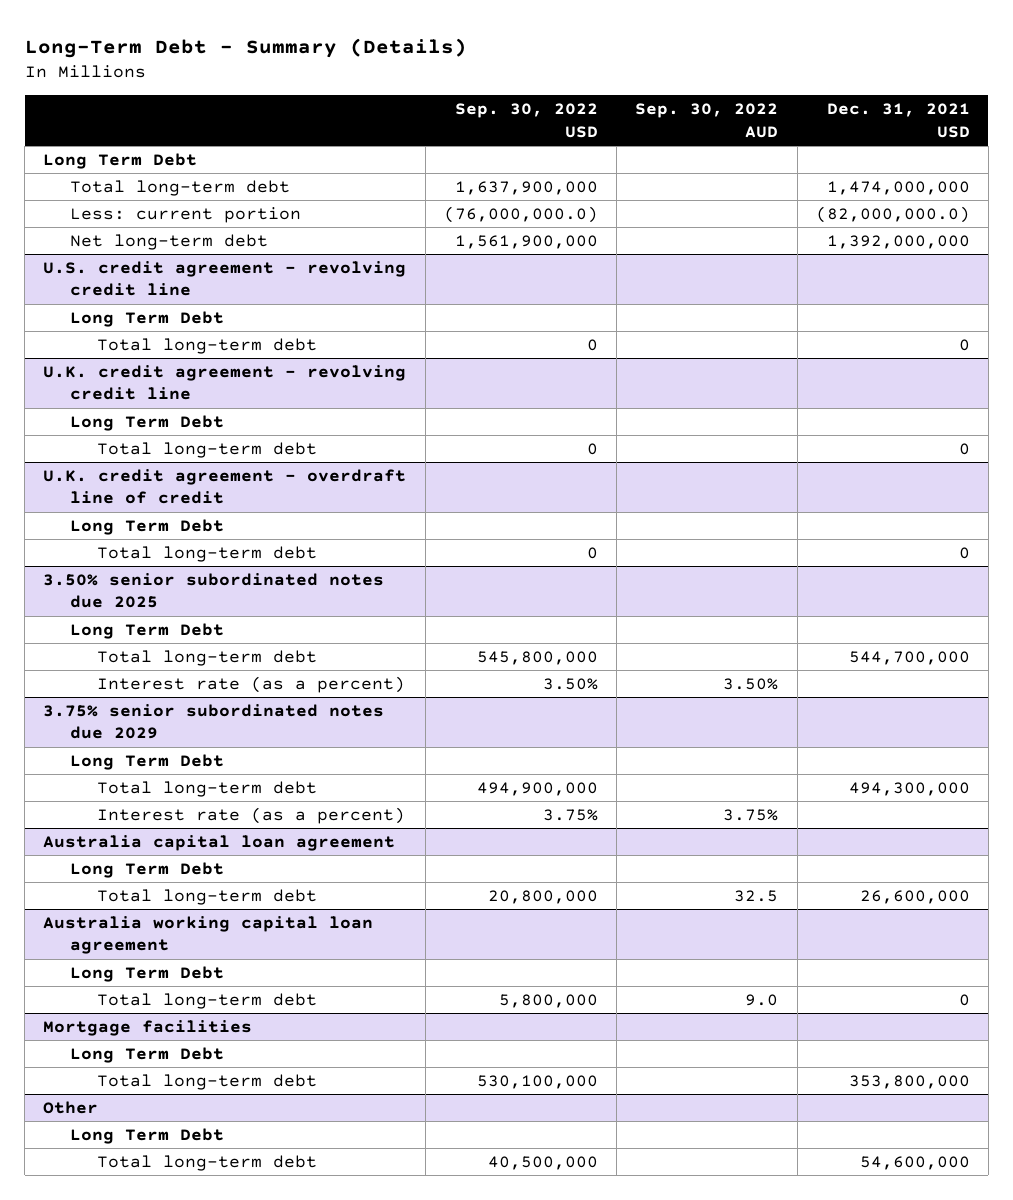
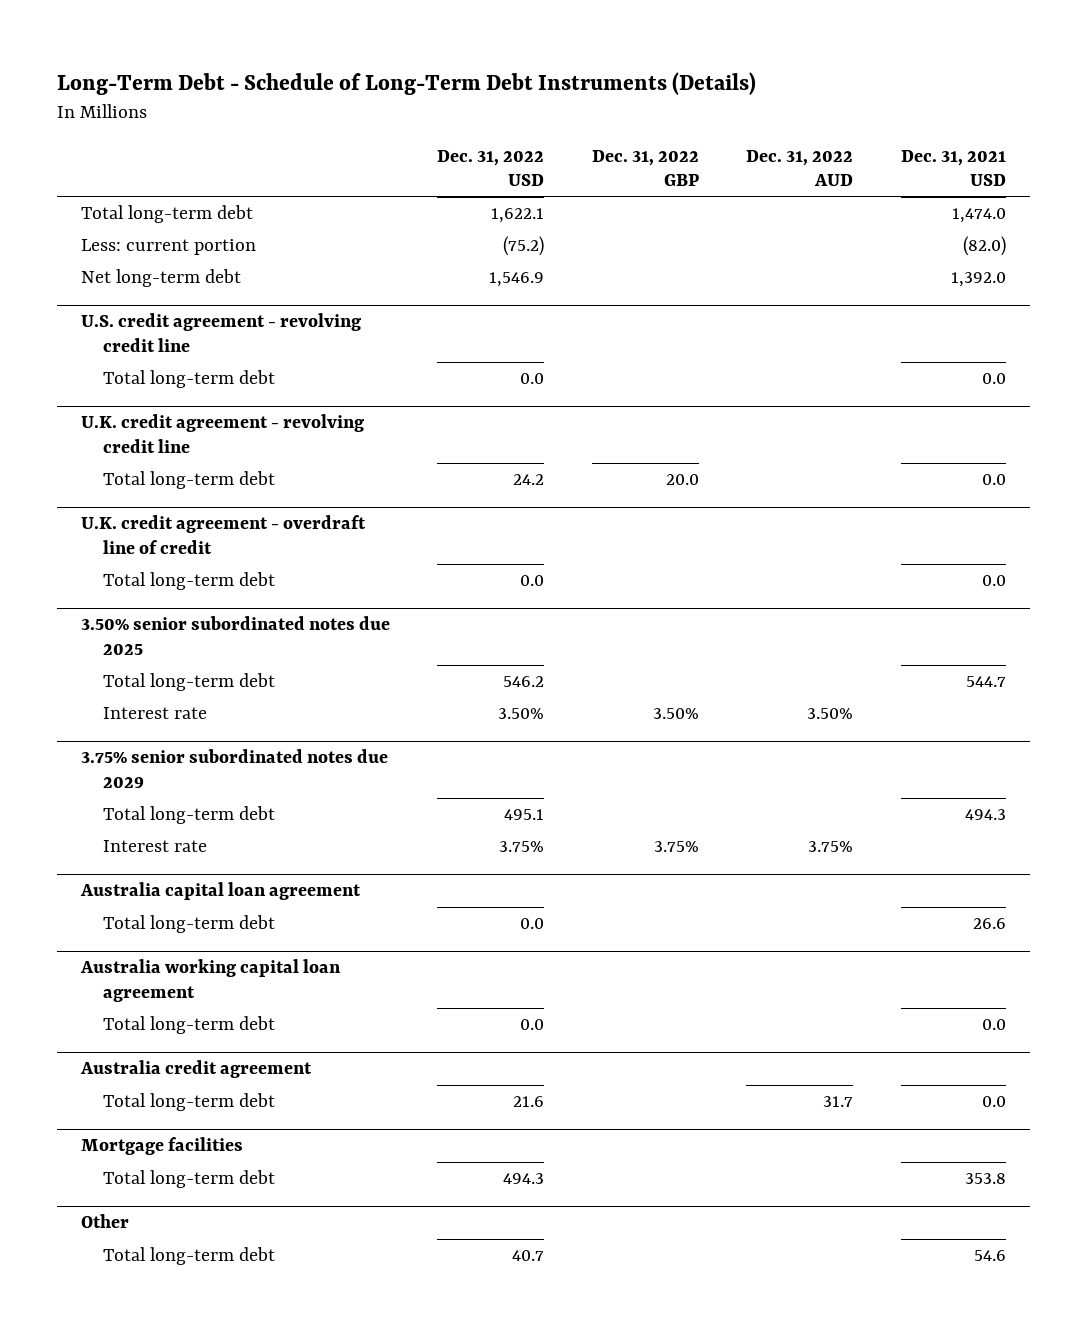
- Long-Term Debt - Summary (Details)
+ Long-Term Debt - Schedule of Long-Term Debt Instruments (Details)
- | Sep. 30, 2022 USD | Sep. 30, 2022 AUD | Dec. 31, 2021 USD
+ | Dec. 31, 2022 USD | Dec. 31, 2022 GBP | Dec. 31, 2022 AUD | Dec. 31, 2021 USD
- Long Term Debt
- Total long-term debt | 1,637,900,000 | | 1,474,000,000
- Less: current portion | (76,000,000.0) | | (82,000,000.0)
- Net long-term debt | 1,561,900,000 | | 1,392,000,000
+ Total long-term debt | 1,622.1 | | | 1,474.0
+ Less: current portion | (75.2) | | | (82.0)
+ Net long-term debt | 1,546.9 | | | 1,392.0
@ U.S. credit agreement - revolving credit line
- Long Term Debt
- Total long-term debt | 0 | | 0
+ Total long-term debt | 0.0 | | | 0.0
@ U.K. credit agreement - revolving credit line
- Long Term Debt
- Total long-term debt | 0 | | 0
+ Total long-term debt | 24.2 | 20.0 | | 0.0
@ U.K. credit agreement - overdraft line of credit
- Long Term Debt
- Total long-term debt | 0 | | 0
+ Total long-term debt | 0.0 | | | 0.0
@ 3.50% senior subordinated notes due 2025
- Long Term Debt
- Total long-term debt | 545,800,000 | | 544,700,000
- Interest rate (as a percent) | 3.50% | 3.50% |
+ Total long-term debt | 546.2 | | | 544.7
+ Interest rate | 3.50% | 3.50% | 3.50% |
@ 3.75% senior subordinated notes due 2029
- Long Term Debt
- Total long-term debt | 494,900,000 | | 494,300,000
- Interest rate (as a percent) | 3.75% | 3.75% |
+ Total long-term debt | 495.1 | | | 494.3
+ Interest rate | 3.75% | 3.75% | 3.75% |
@ Australia capital loan agreement
- Long Term Debt
- Total long-term debt | 20,800,000 | 32.5 | 26,600,000
+ Total long-term debt | 0.0 | | | 26.6
@ Australia working capital loan agreement
- Long Term Debt
- Total long-term debt | 5,800,000 | 9.0 | 0
+ Total long-term debt | 0.0 | | | 0.0
+ Australia credit agreement
+ Total long-term debt | 21.6 | | 31.7 | 0.0
@ Mortgage facilities
- Long Term Debt
- Total long-term debt | 530,100,000 | | 353,800,000
+ Total long-term debt | 494.3 | | | 353.8
@ Other
- Long Term Debt
- Total long-term debt | 40,500,000 | | 54,600,000
+ Total long-term debt | 40.7 | | | 54.6

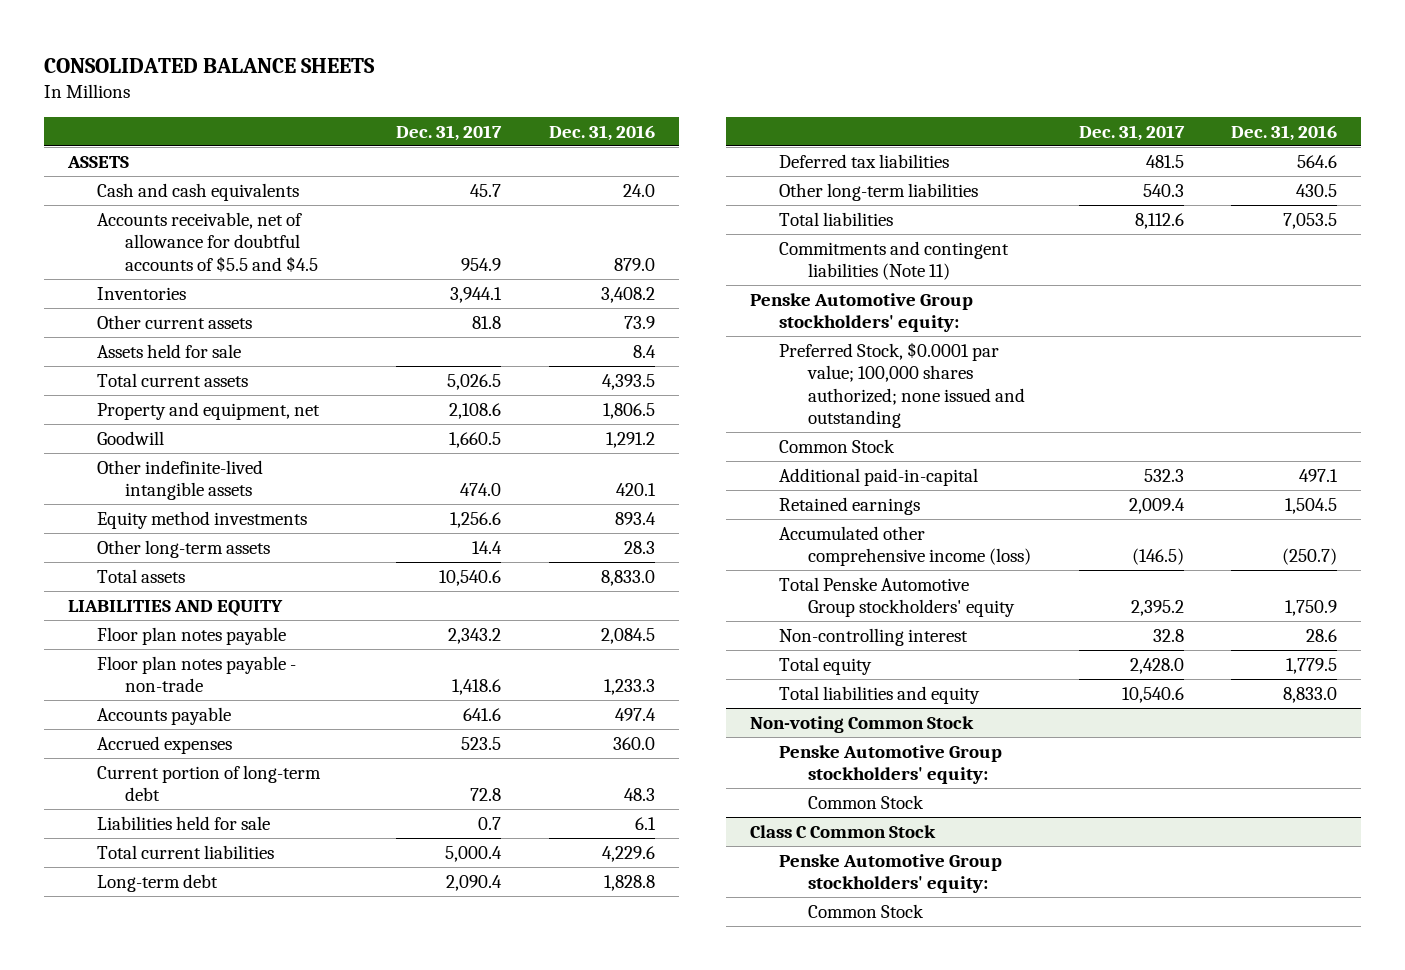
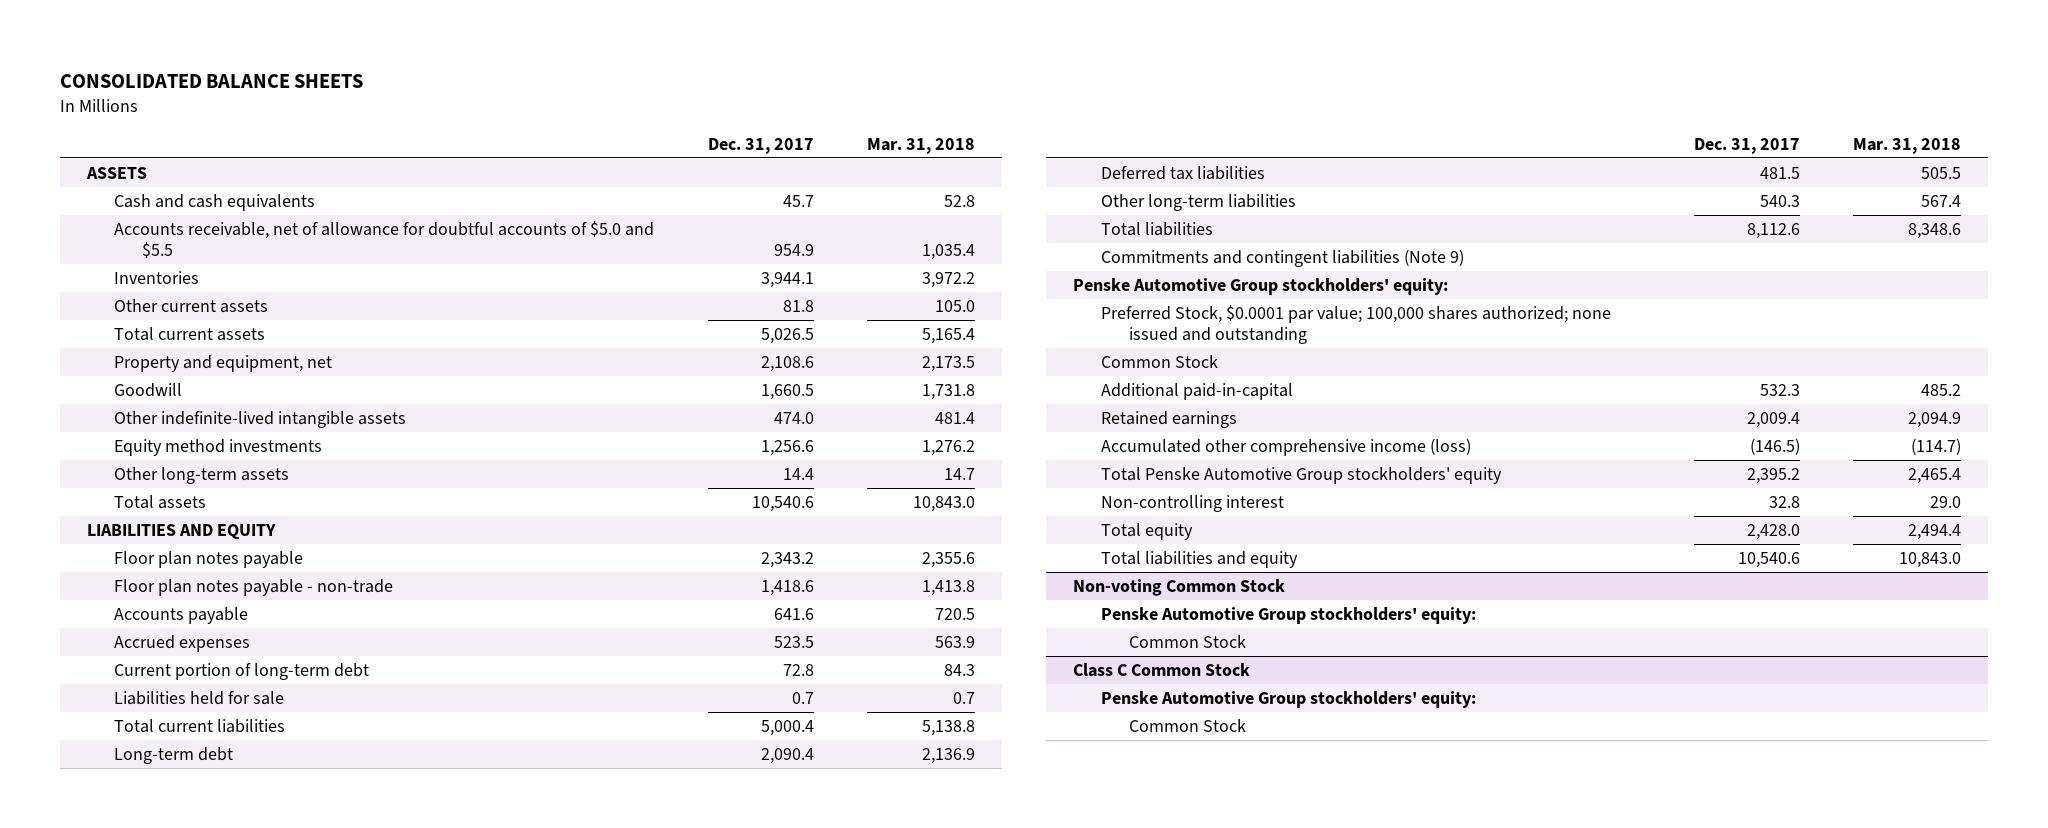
- | Dec. 31, 2017 | Dec. 31, 2016
+ | Dec. 31, 2017 | Mar. 31, 2018
- Accounts receivable, net of allowance for doubtful accounts of $5.5 and $4.5 | 954.9 | 879.0
+ Accounts receivable, net of allowance for doubtful accounts of $5.0 and $5.5 | 954.9 | 1,035.4
- Assets held for sale | | 8.4
- Commitments and contingent liabilities (Note 11)
+ Commitments and contingent liabilities (Note 9)

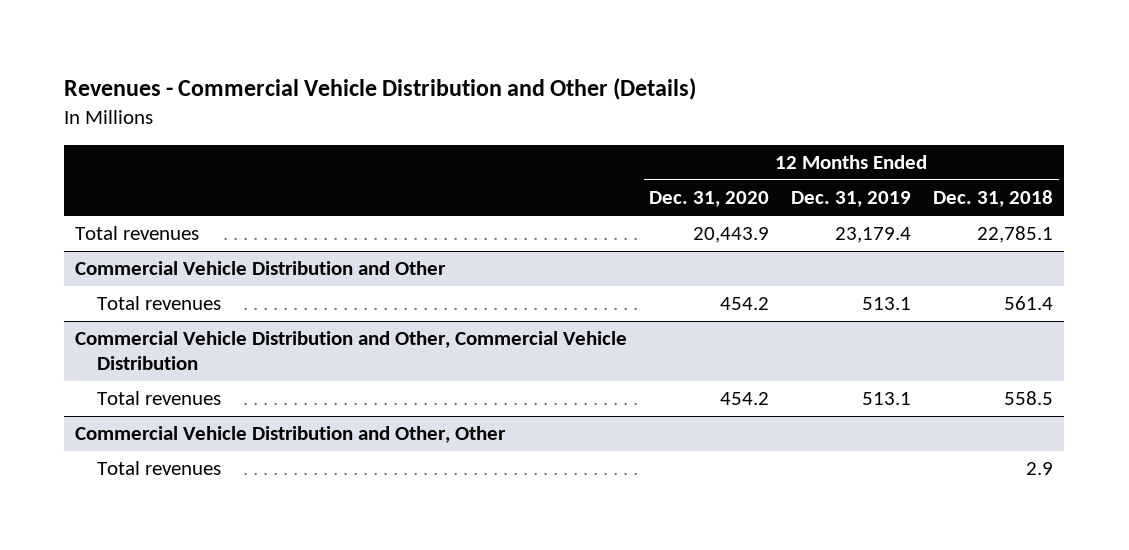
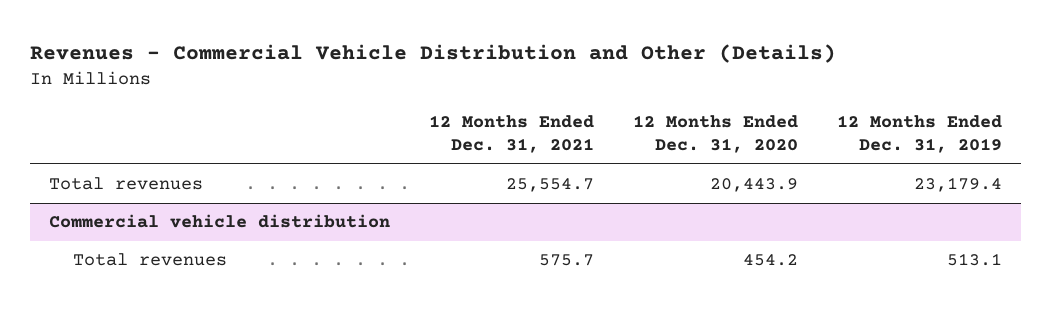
- | 12 Months Ended Dec. 31, 2020 | 12 Months Ended Dec. 31, 2019 | 12 Months Ended Dec. 31, 2018
+ | 12 Months Ended Dec. 31, 2021 | 12 Months Ended Dec. 31, 2020 | 12 Months Ended Dec. 31, 2019
- Commercial Vehicle Distribution and Other
- Total revenues | 454.2 | 513.1 | 561.4
- Commercial Vehicle Distribution and Other, Commercial Vehicle Distribution
+ Commercial vehicle distribution
- Commercial Vehicle Distribution and Other, Other
- Total revenues | | | 2.9

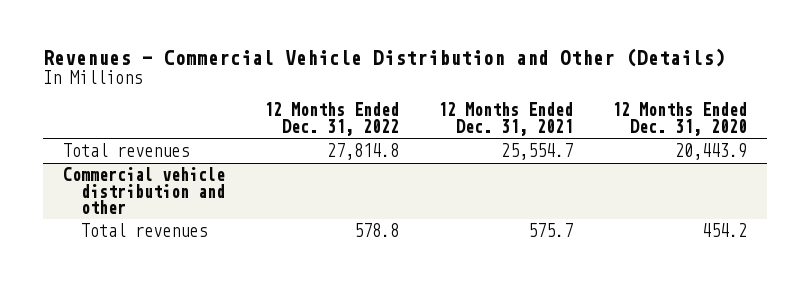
- | 12 Months Ended Dec. 31, 2021 | 12 Months Ended Dec. 31, 2020 | 12 Months Ended Dec. 31, 2019
+ | 12 Months Ended Dec. 31, 2022 | 12 Months Ended Dec. 31, 2021 | 12 Months Ended Dec. 31, 2020
- Commercial vehicle distribution
+ Commercial vehicle distribution and other

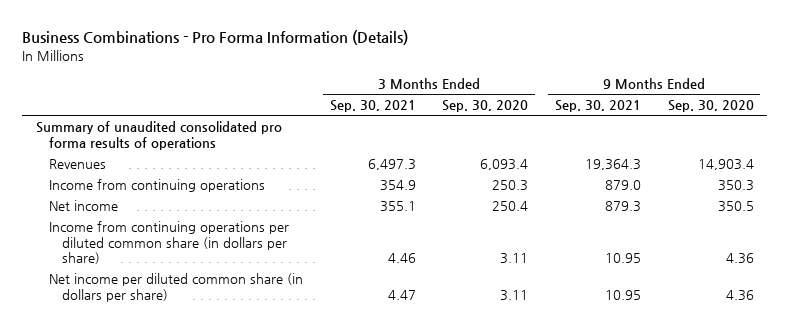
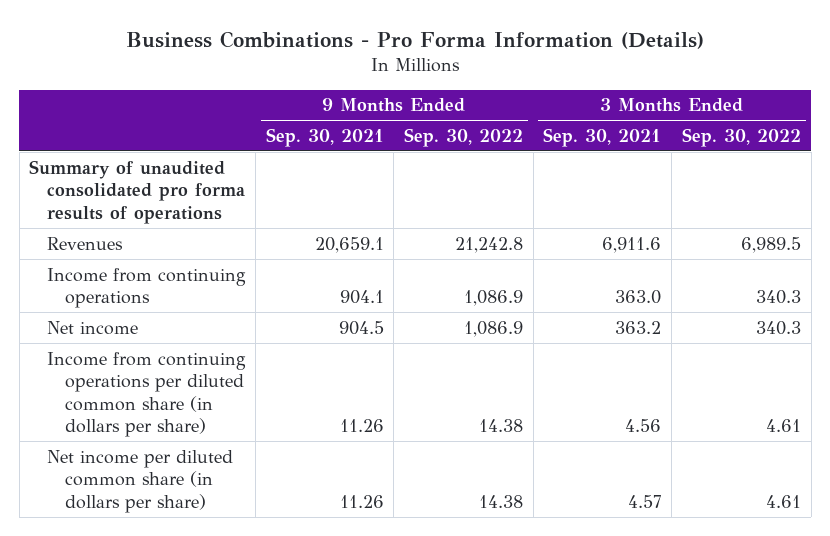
- | 3 Months Ended Sep. 30, 2021 | 3 Months Ended Sep. 30, 2020 | 9 Months Ended Sep. 30, 2021 | 9 Months Ended Sep. 30, 2020
+ | 9 Months Ended Sep. 30, 2021 | 9 Months Ended Sep. 30, 2022 | 3 Months Ended Sep. 30, 2021 | 3 Months Ended Sep. 30, 2022
- Revenues | 6,497.3 | 6,093.4 | 19,364.3 | 14,903.4
- Income from continuing operations | 354.9 | 250.3 | 879.0 | 350.3
- Net income | 355.1 | 250.4 | 879.3 | 350.5
- Income from continuing operations per diluted common share (in dollars per share) | 4.46 | 3.11 | 10.95 | 4.36
- Net income per diluted common share (in dollars per share) | 4.47 | 3.11 | 10.95 | 4.36
+ Revenues | 20,659.1 | 21,242.8 | 6,911.6 | 6,989.5
+ Income from continuing operations | 904.1 | 1,086.9 | 363.0 | 340.3
+ Net income | 904.5 | 1,086.9 | 363.2 | 340.3
+ Income from continuing operations per diluted common share (in dollars per share) | 11.26 | 14.38 | 4.56 | 4.61
+ Net income per diluted common share (in dollars per share) | 11.26 | 14.38 | 4.57 | 4.61

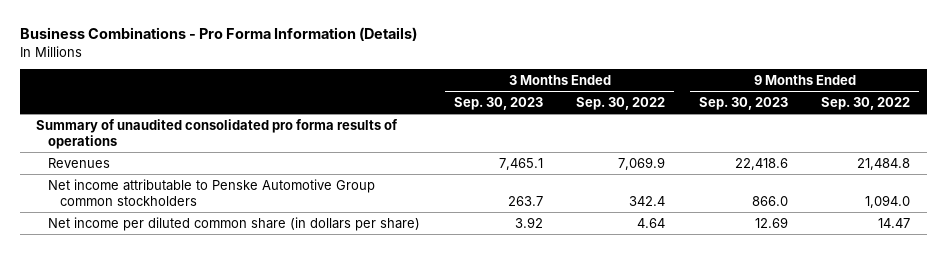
- | 9 Months Ended Sep. 30, 2021 | 9 Months Ended Sep. 30, 2022 | 3 Months Ended Sep. 30, 2021 | 3 Months Ended Sep. 30, 2022
+ | 3 Months Ended Sep. 30, 2023 | 3 Months Ended Sep. 30, 2022 | 9 Months Ended Sep. 30, 2023 | 9 Months Ended Sep. 30, 2022
- Revenues | 20,659.1 | 21,242.8 | 6,911.6 | 6,989.5
- Income from continuing operations | 904.1 | 1,086.9 | 363.0 | 340.3
- Net income | 904.5 | 1,086.9 | 363.2 | 340.3
- Income from continuing operations per diluted common share (in dollars per share) | 11.26 | 14.38 | 4.56 | 4.61
- Net income per diluted common share (in dollars per share) | 11.26 | 14.38 | 4.57 | 4.61
+ Revenues | 7,465.1 | 7,069.9 | 22,418.6 | 21,484.8
+ Net income attributable to Penske Automotive Group common stockholders | 263.7 | 342.4 | 866.0 | 1,094.0
+ Net income per diluted common share (in dollars per share) | 3.92 | 4.64 | 12.69 | 14.47

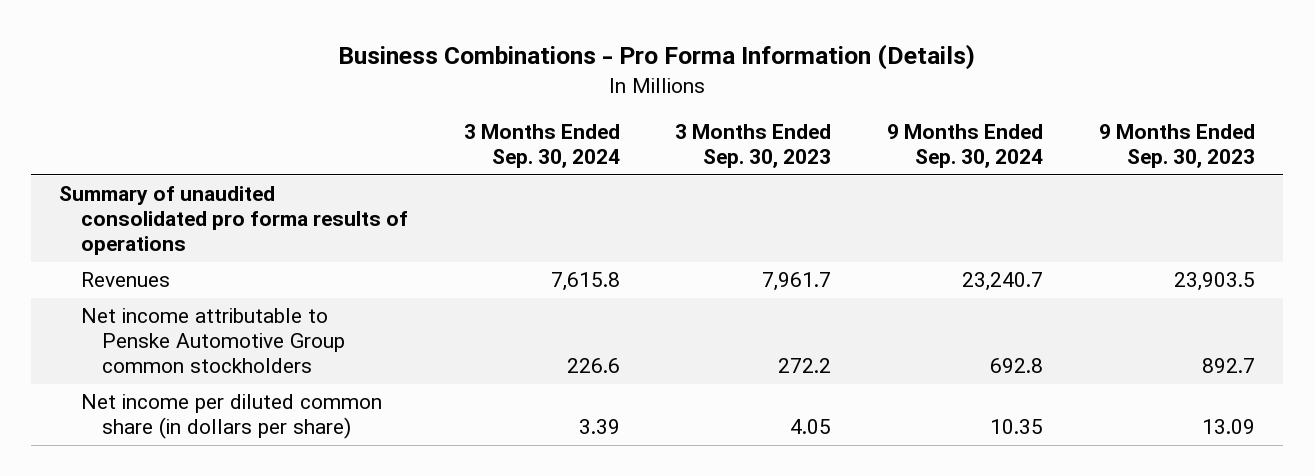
- | 3 Months Ended Sep. 30, 2023 | 3 Months Ended Sep. 30, 2022 | 9 Months Ended Sep. 30, 2023 | 9 Months Ended Sep. 30, 2022
+ | 3 Months Ended Sep. 30, 2024 | 3 Months Ended Sep. 30, 2023 | 9 Months Ended Sep. 30, 2024 | 9 Months Ended Sep. 30, 2023
- Revenues | 7,465.1 | 7,069.9 | 22,418.6 | 21,484.8
- Net income attributable to Penske Automotive Group common stockholders | 263.7 | 342.4 | 866.0 | 1,094.0
- Net income per diluted common share (in dollars per share) | 3.92 | 4.64 | 12.69 | 14.47
+ Revenues | 7,615.8 | 7,961.7 | 23,240.7 | 23,903.5
+ Net income attributable to Penske Automotive Group common stockholders | 226.6 | 272.2 | 692.8 | 892.7
+ Net income per diluted common share (in dollars per share) | 3.39 | 4.05 | 10.35 | 13.09

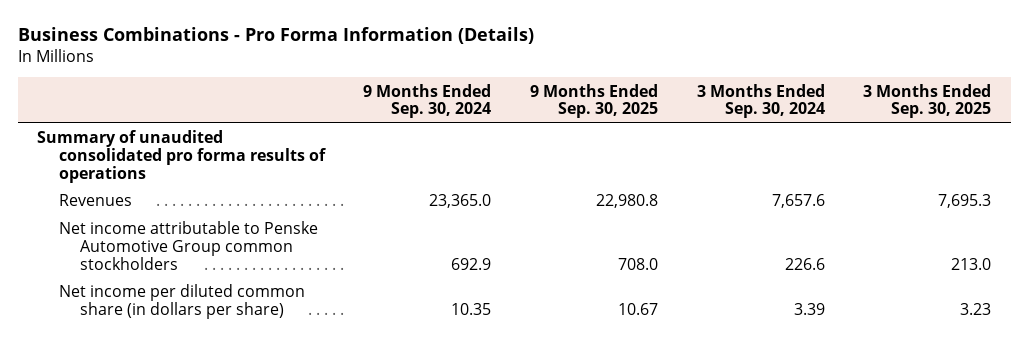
- | 3 Months Ended Sep. 30, 2024 | 3 Months Ended Sep. 30, 2023 | 9 Months Ended Sep. 30, 2024 | 9 Months Ended Sep. 30, 2023
+ | 9 Months Ended Sep. 30, 2024 | 9 Months Ended Sep. 30, 2025 | 3 Months Ended Sep. 30, 2024 | 3 Months Ended Sep. 30, 2025
- Revenues | 7,615.8 | 7,961.7 | 23,240.7 | 23,903.5
- Net income attributable to Penske Automotive Group common stockholders | 226.6 | 272.2 | 692.8 | 892.7
+ Revenues | 23,365.0 | 22,980.8 | 7,657.6 | 7,695.3
+ Net income attributable to Penske Automotive Group common stockholders | 692.9 | 708.0 | 226.6 | 213.0

